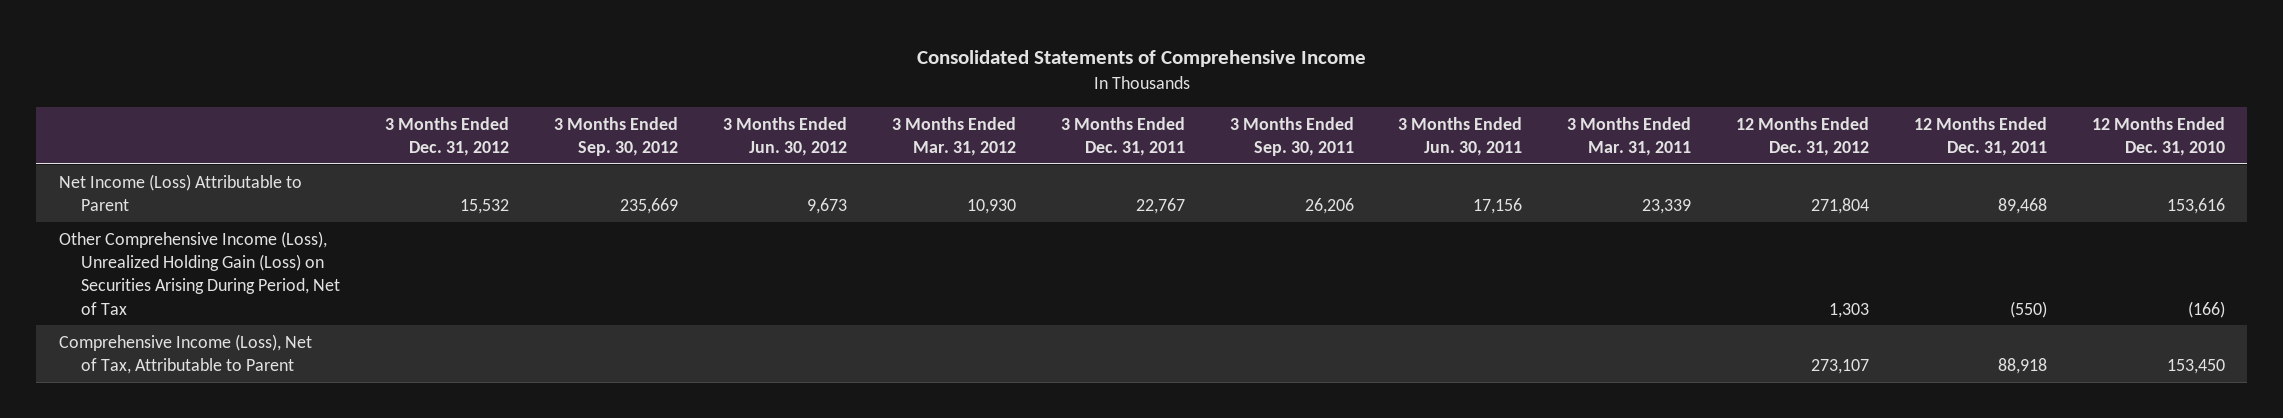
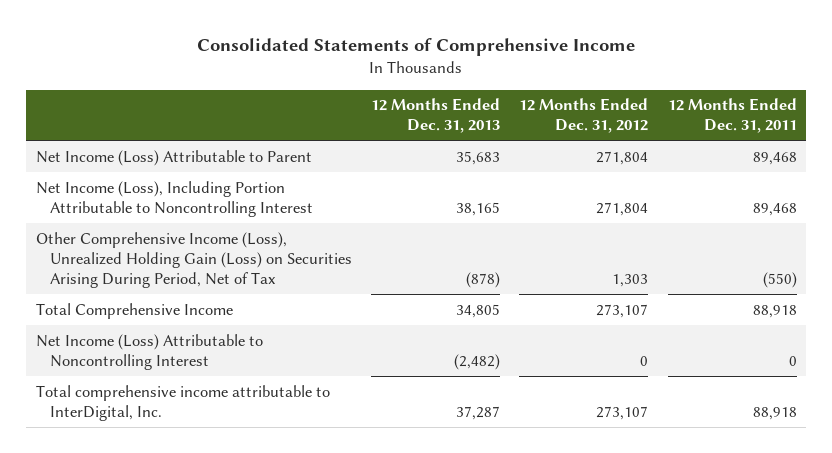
- | 3 Months Ended Dec. 31, 2012 | 3 Months Ended Sep. 30, 2012 | 3 Months Ended Jun. 30, 2012 | 3 Months Ended Mar. 31, 2012 | 3 Months Ended Dec. 31, 2011 | 3 Months Ended Sep. 30, 2011 | 3 Months Ended Jun. 30, 2011 | 3 Months Ended Mar. 31, 2011 | 12 Months Ended Dec. 31, 2012 | 12 Months Ended Dec. 31, 2011 | 12 Months Ended Dec. 31, 2010
+ | 12 Months Ended Dec. 31, 2013 | 12 Months Ended Dec. 31, 2012 | 12 Months Ended Dec. 31, 2011
+ Net Income (Loss), Including Portion Attributable to Noncontrolling Interest | 38,165 | 271,804 | 89,468
- Comprehensive Income (Loss), Net of Tax, Attributable to Parent | | | | | | | | | 273,107 | 88,918 | 153,450
+ Total Comprehensive Income | 34,805 | 273,107 | 88,918
+ Net Income (Loss) Attributable to Noncontrolling Interest | (2,482) | 0 | 0
+ Total comprehensive income attributable to InterDigital, Inc. | 37,287 | 273,107 | 88,918

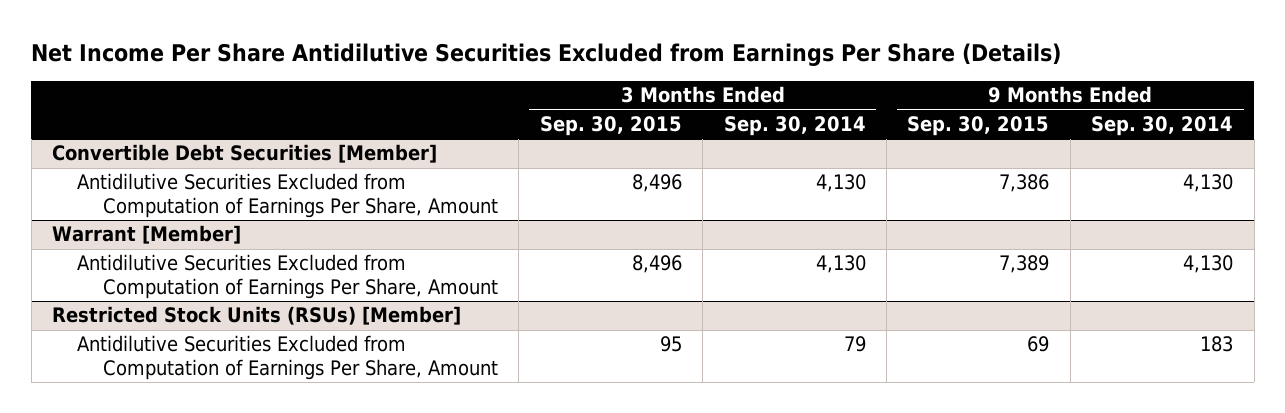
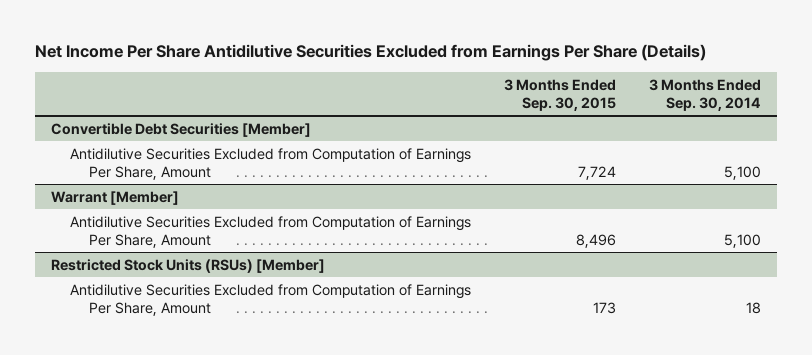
- | 3 Months Ended Sep. 30, 2015 | 3 Months Ended Sep. 30, 2014 | 9 Months Ended Sep. 30, 2015 | 9 Months Ended Sep. 30, 2014
+ | 3 Months Ended Sep. 30, 2015 | 3 Months Ended Sep. 30, 2014
@ Convertible Debt Securities [Member]
- Antidilutive Securities Excluded from Computation of Earnings Per Share, Amount | 8,496 | 4,130 | 7,386 | 4,130
+ Antidilutive Securities Excluded from Computation of Earnings Per Share, Amount | 7,724 | 5,100
@ Warrant [Member]
- Antidilutive Securities Excluded from Computation of Earnings Per Share, Amount | 8,496 | 4,130 | 7,389 | 4,130
+ Antidilutive Securities Excluded from Computation of Earnings Per Share, Amount | 8,496 | 5,100
@ Restricted Stock Units (RSUs) [Member]
- Antidilutive Securities Excluded from Computation of Earnings Per Share, Amount | 95 | 79 | 69 | 183
+ Antidilutive Securities Excluded from Computation of Earnings Per Share, Amount | 173 | 18

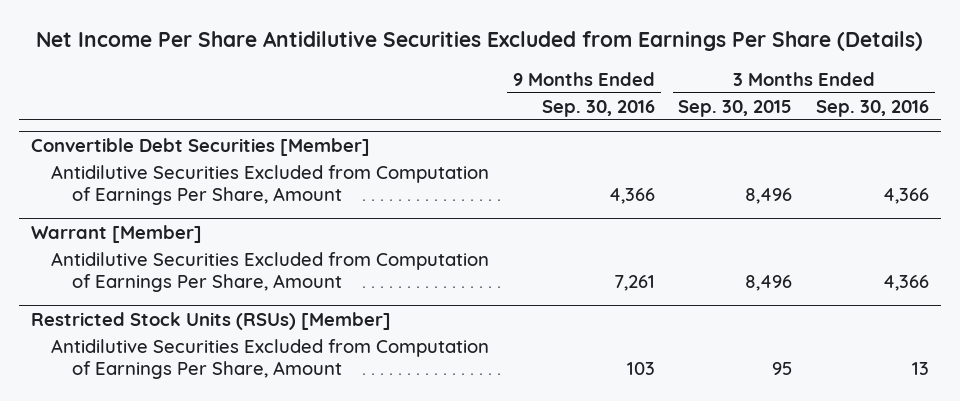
- | 3 Months Ended Sep. 30, 2015 | 3 Months Ended Sep. 30, 2014
+ | 9 Months Ended Sep. 30, 2016 | 3 Months Ended Sep. 30, 2015 | 3 Months Ended Sep. 30, 2016
@ Convertible Debt Securities [Member]
- Antidilutive Securities Excluded from Computation of Earnings Per Share, Amount | 7,724 | 5,100
+ Antidilutive Securities Excluded from Computation of Earnings Per Share, Amount | 4,366 | 8,496 | 4,366
@ Restricted Stock Units (RSUs) [Member]
- Antidilutive Securities Excluded from Computation of Earnings Per Share, Amount | 173 | 18
+ Antidilutive Securities Excluded from Computation of Earnings Per Share, Amount | 103 | 95 | 13

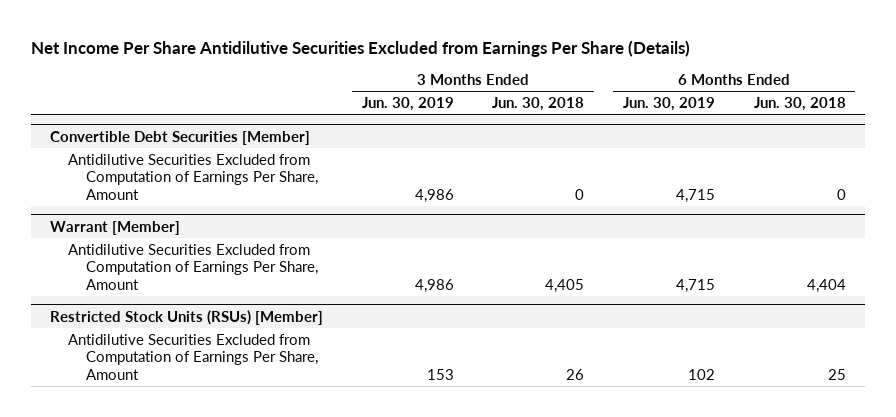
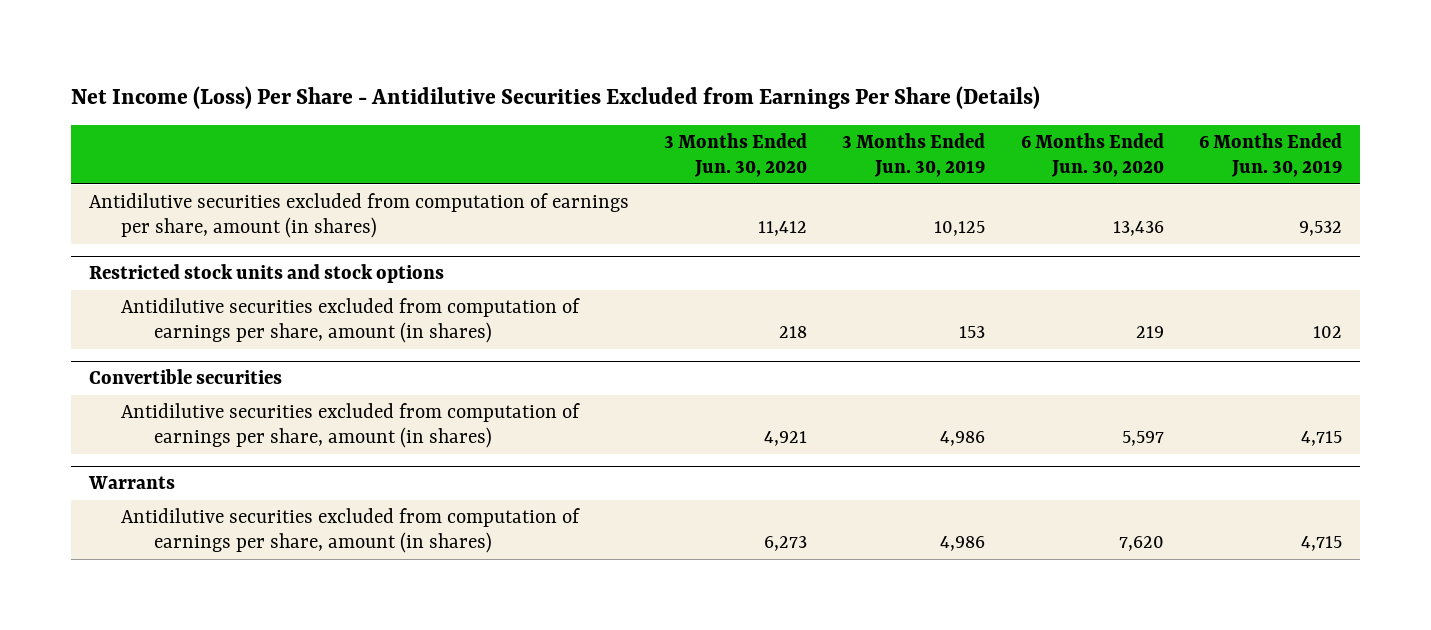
- Net Income Per Share Antidilutive Securities Excluded from Earnings Per Share (Details)
+ Net Income (Loss) Per Share - Antidilutive Securities Excluded from Earnings Per Share (Details)
- | 3 Months Ended Jun. 30, 2019 | 3 Months Ended Jun. 30, 2018 | 6 Months Ended Jun. 30, 2019 | 6 Months Ended Jun. 30, 2018
+ | 3 Months Ended Jun. 30, 2020 | 3 Months Ended Jun. 30, 2019 | 6 Months Ended Jun. 30, 2020 | 6 Months Ended Jun. 30, 2019
- Convertible Debt Securities [Member]
- Antidilutive Securities Excluded from Computation of Earnings Per Share, Amount | 4,986 | 0 | 4,715 | 0
- Warrant [Member]
- Antidilutive Securities Excluded from Computation of Earnings Per Share, Amount | 4,986 | 4,405 | 4,715 | 4,404
- Restricted Stock Units (RSUs) [Member]
- Antidilutive Securities Excluded from Computation of Earnings Per Share, Amount | 153 | 26 | 102 | 25
+ Antidilutive securities excluded from computation of earnings per share, amount (in shares) | 11,412 | 10,125 | 13,436 | 9,532
+ Restricted stock units and stock options
+ Antidilutive securities excluded from computation of earnings per share, amount (in shares) | 218 | 153 | 219 | 102
+ Convertible securities
+ Antidilutive securities excluded from computation of earnings per share, amount (in shares) | 4,921 | 4,986 | 5,597 | 4,715
+ Warrants
+ Antidilutive securities excluded from computation of earnings per share, amount (in shares) | 6,273 | 4,986 | 7,620 | 4,715

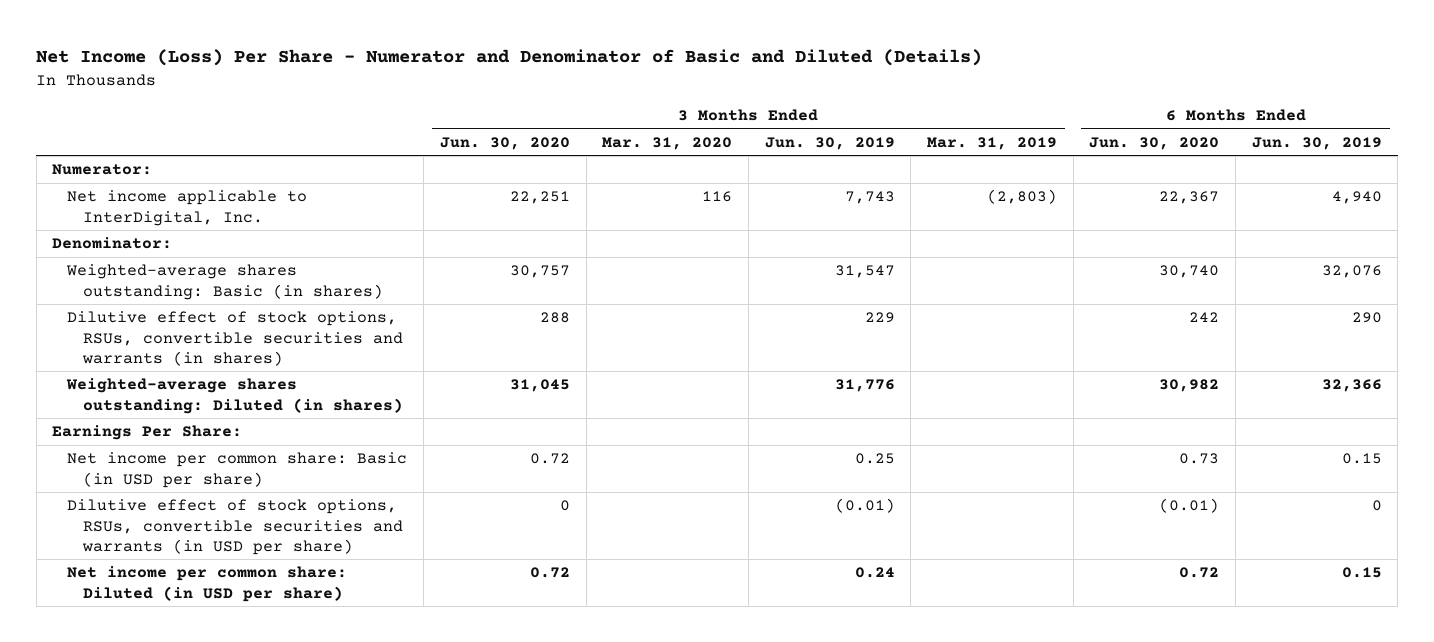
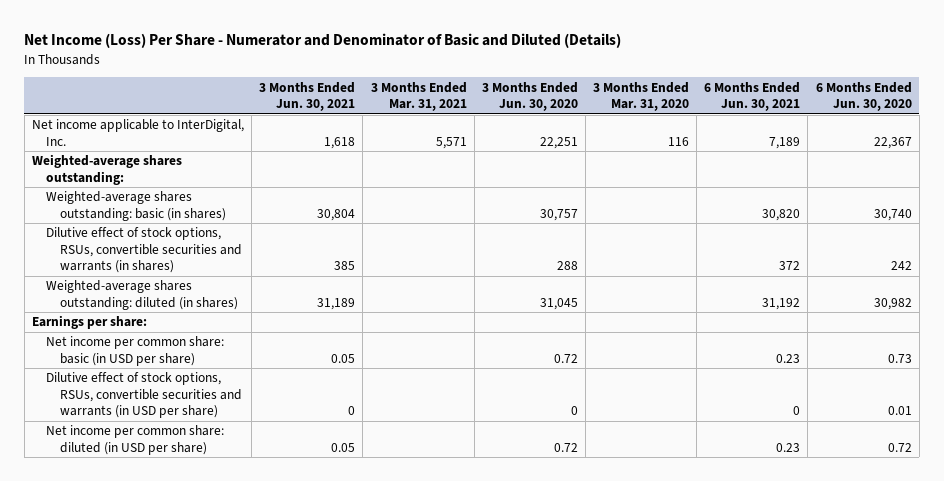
- | 3 Months Ended Jun. 30, 2020 | 3 Months Ended Mar. 31, 2020 | 3 Months Ended Jun. 30, 2019 | 3 Months Ended Mar. 31, 2019 | 6 Months Ended Jun. 30, 2020 | 6 Months Ended Jun. 30, 2019
+ | 3 Months Ended Jun. 30, 2021 | 3 Months Ended Mar. 31, 2021 | 3 Months Ended Jun. 30, 2020 | 3 Months Ended Mar. 31, 2020 | 6 Months Ended Jun. 30, 2021 | 6 Months Ended Jun. 30, 2020
- Numerator:
- Denominator:
- Weighted-average shares outstanding: Basic (in shares) | 30,757 | | 31,547 | | 30,740 | 32,076
+ Weighted-average shares outstanding:
+ Weighted-average shares outstanding: basic (in shares) | 30,804 | | 30,757 | | 30,820 | 30,740
- Weighted-average shares outstanding: Diluted (in shares) | 31,045 | | 31,776 | | 30,982 | 32,366
- Earnings Per Share:
- Net income per common share: Basic (in USD per share) | 0.72 | | 0.25 | | 0.73 | 0.15
- Dilutive effect of stock options, RSUs, convertible securities and warrants (in USD per share) | 0 | | (0.01) | | (0.01) | 0
- Net income per common share: Diluted (in USD per share) | 0.72 | | 0.24 | | 0.72 | 0.15
+ Weighted-average shares outstanding: diluted (in shares) | 31,189 | | 31,045 | | 31,192 | 30,982
+ Earnings per share:
+ Net income per common share: basic (in USD per share) | 0.05 | | 0.72 | | 0.23 | 0.73
+ Dilutive effect of stock options, RSUs, convertible securities and warrants (in USD per share) | 0 | | 0 | | 0 | 0.01
+ Net income per common share: diluted (in USD per share) | 0.05 | | 0.72 | | 0.23 | 0.72

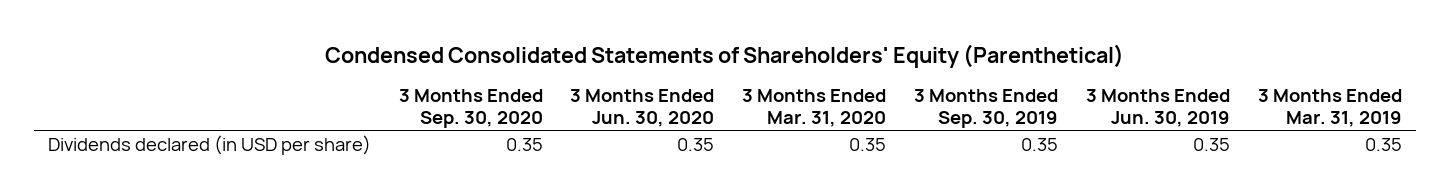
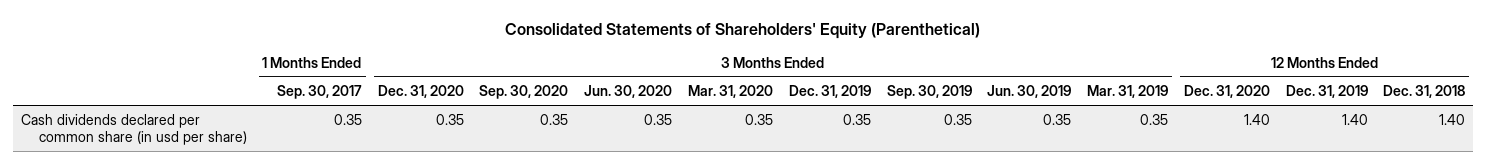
- Condensed Consolidated Statements of Shareholders' Equity (Parenthetical)
+ Consolidated Statements of Shareholders' Equity (Parenthetical)
- | 3 Months Ended Sep. 30, 2020 | 3 Months Ended Jun. 30, 2020 | 3 Months Ended Mar. 31, 2020 | 3 Months Ended Sep. 30, 2019 | 3 Months Ended Jun. 30, 2019 | 3 Months Ended Mar. 31, 2019
+ | 1 Months Ended Sep. 30, 2017 | 3 Months Ended Dec. 31, 2020 | 3 Months Ended Sep. 30, 2020 | 3 Months Ended Jun. 30, 2020 | 3 Months Ended Mar. 31, 2020 | 3 Months Ended Dec. 31, 2019 | 3 Months Ended Sep. 30, 2019 | 3 Months Ended Jun. 30, 2019 | 3 Months Ended Mar. 31, 2019 | 12 Months Ended Dec. 31, 2020 | 12 Months Ended Dec. 31, 2019 | 12 Months Ended Dec. 31, 2018
- Dividends declared (in USD per share) | 0.35 | 0.35 | 0.35 | 0.35 | 0.35 | 0.35
+ Cash dividends declared per common share (in usd per share) | 0.35 | 0.35 | 0.35 | 0.35 | 0.35 | 0.35 | 0.35 | 0.35 | 0.35 | 1.40 | 1.40 | 1.40

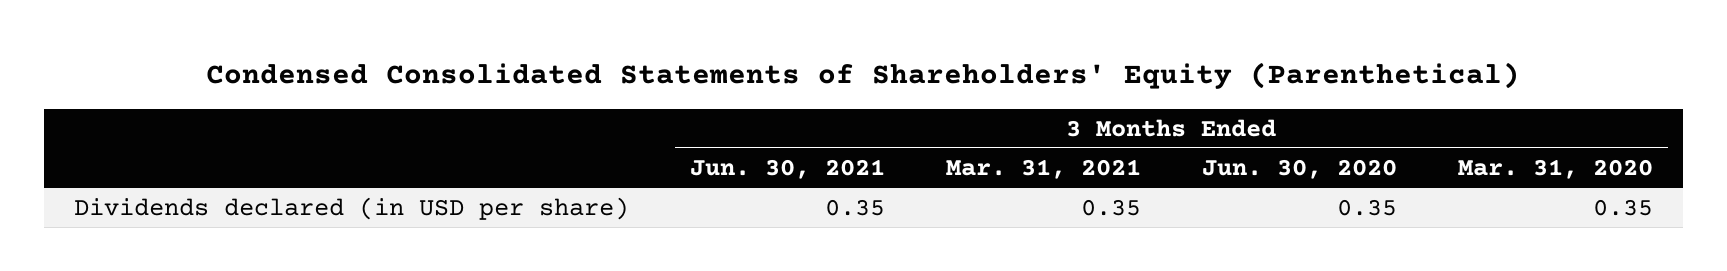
- Consolidated Statements of Shareholders' Equity (Parenthetical)
+ Condensed Consolidated Statements of Shareholders' Equity (Parenthetical)
- | 1 Months Ended Sep. 30, 2017 | 3 Months Ended Dec. 31, 2020 | 3 Months Ended Sep. 30, 2020 | 3 Months Ended Jun. 30, 2020 | 3 Months Ended Mar. 31, 2020 | 3 Months Ended Dec. 31, 2019 | 3 Months Ended Sep. 30, 2019 | 3 Months Ended Jun. 30, 2019 | 3 Months Ended Mar. 31, 2019 | 12 Months Ended Dec. 31, 2020 | 12 Months Ended Dec. 31, 2019 | 12 Months Ended Dec. 31, 2018
+ | 3 Months Ended Jun. 30, 2021 | 3 Months Ended Mar. 31, 2021 | 3 Months Ended Jun. 30, 2020 | 3 Months Ended Mar. 31, 2020
- Cash dividends declared per common share (in usd per share) | 0.35 | 0.35 | 0.35 | 0.35 | 0.35 | 0.35 | 0.35 | 0.35 | 0.35 | 1.40 | 1.40 | 1.40
+ Dividends declared (in USD per share) | 0.35 | 0.35 | 0.35 | 0.35

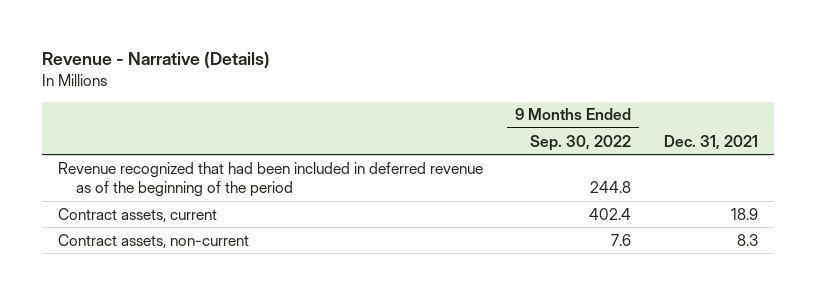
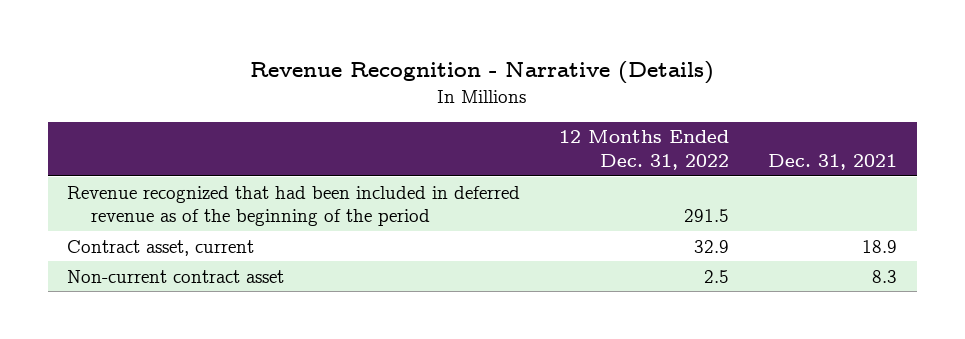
- Revenue - Narrative (Details)
+ Revenue Recognition - Narrative (Details)
- | 9 Months Ended Sep. 30, 2022 | Dec. 31, 2021
+ | 12 Months Ended Dec. 31, 2022 | Dec. 31, 2021
- Contract assets, current | 402.4 | 18.9
- Contract assets, non-current | 7.6 | 8.3
+ Contract asset, current | 32.9 | 18.9
+ Non-current contract asset | 2.5 | 8.3

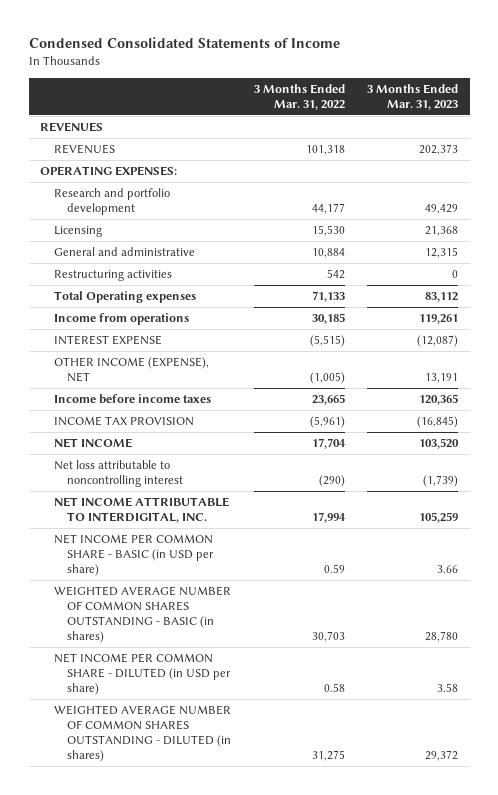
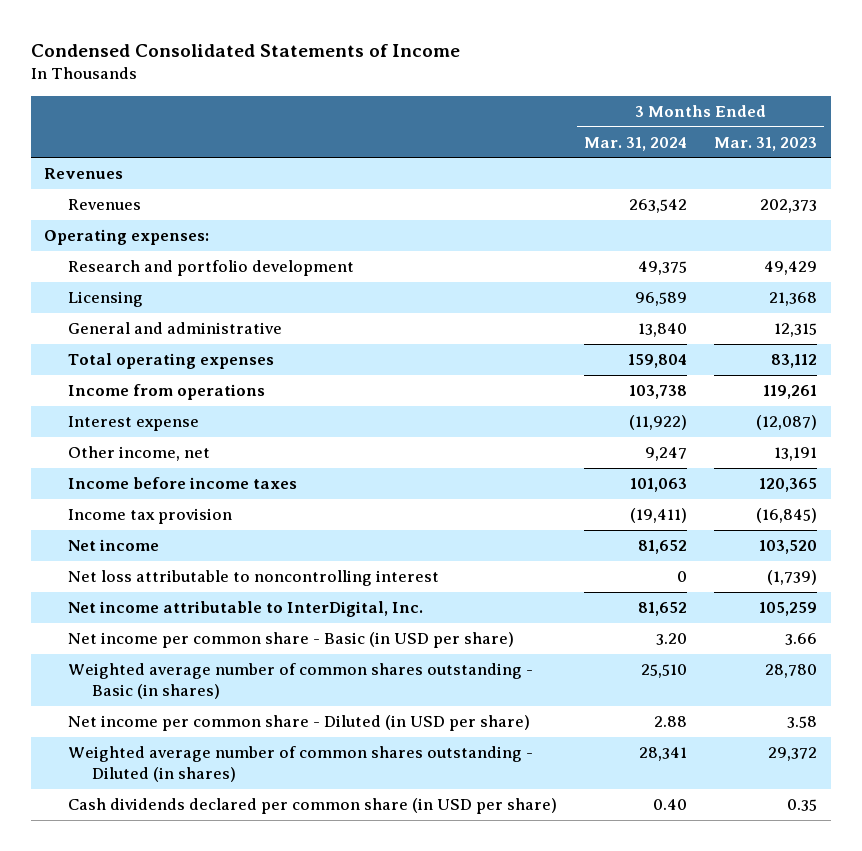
- | 3 Months Ended Mar. 31, 2022 | 3 Months Ended Mar. 31, 2023
+ | 3 Months Ended Mar. 31, 2024 | 3 Months Ended Mar. 31, 2023
- REVENUES
- REVENUES | 101,318 | 202,373
- OPERATING EXPENSES:
+ Revenues
+ Revenues | 263,542 | 202,373
+ Operating expenses:
- Restructuring activities | 542 | 0
- Total Operating expenses | 71,133 | 83,112
+ Total operating expenses | 159,804 | 83,112
- INTEREST EXPENSE | (5,515) | (12,087)
- OTHER INCOME (EXPENSE), NET | (1,005) | 13,191
+ Interest expense | (11,922) | (12,087)
+ Other income, net | 9,247 | 13,191
- INCOME TAX PROVISION | (5,961) | (16,845)
- NET INCOME | 17,704 | 103,520
+ Income tax provision | (19,411) | (16,845)
+ Net income | 81,652 | 103,520
- NET INCOME ATTRIBUTABLE TO INTERDIGITAL, INC. | 17,994 | 105,259
- NET INCOME PER COMMON SHARE - BASIC (in USD per share) | 0.59 | 3.66
- WEIGHTED AVERAGE NUMBER OF COMMON SHARES OUTSTANDING - BASIC (in shares) | 30,703 | 28,780
- NET INCOME PER COMMON SHARE - DILUTED (in USD per share) | 0.58 | 3.58
- WEIGHTED AVERAGE NUMBER OF COMMON SHARES OUTSTANDING - DILUTED (in shares) | 31,275 | 29,372
+ Net income attributable to InterDigital, Inc. | 81,652 | 105,259
+ Net income per common share - Basic (in USD per share) | 3.20 | 3.66
+ Weighted average number of common shares outstanding - Basic (in shares) | 25,510 | 28,780
+ Net income per common share - Diluted (in USD per share) | 2.88 | 3.58
+ Weighted average number of common shares outstanding - Diluted (in shares) | 28,341 | 29,372
+ Cash dividends declared per common share (in USD per share) | 0.40 | 0.35

